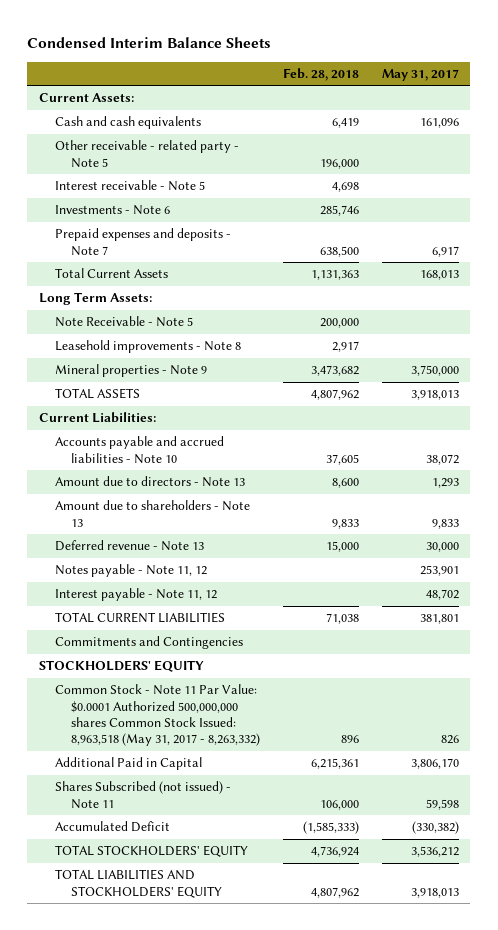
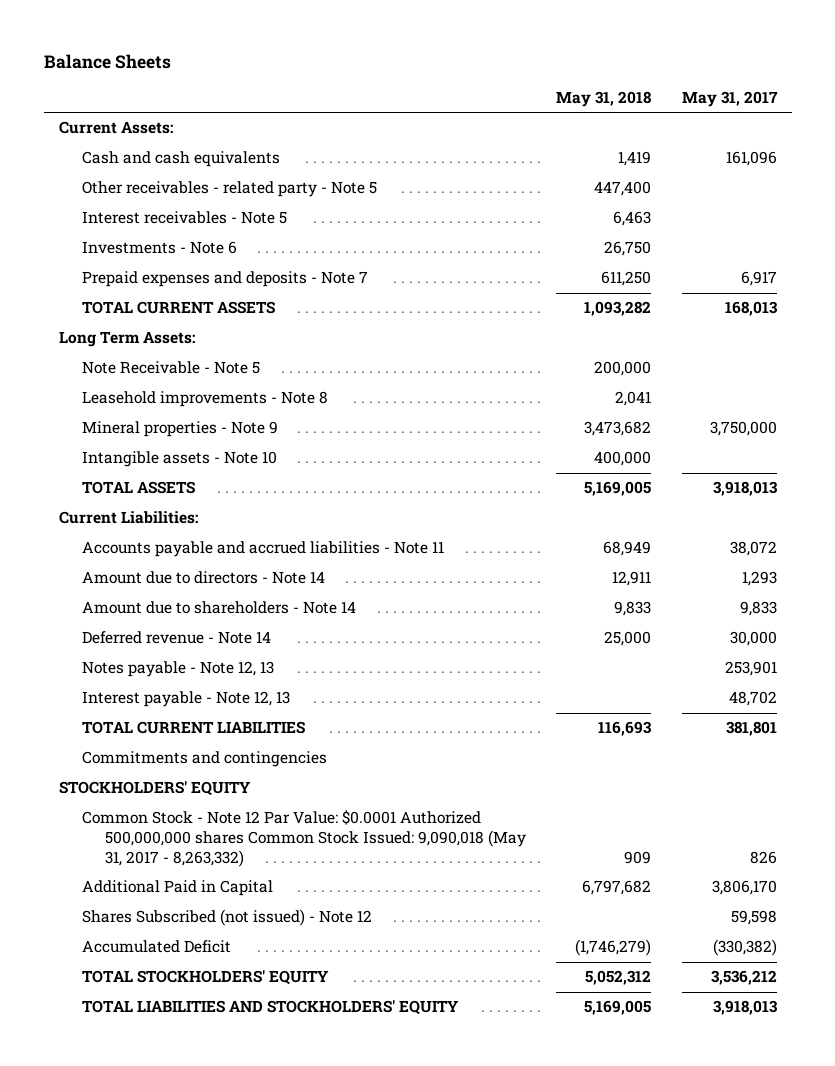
- Condensed Interim Balance Sheets
+ Balance Sheets
- | Feb. 28, 2018 | May 31, 2017
+ | May 31, 2018 | May 31, 2017
- Other receivable - related party - Note 5 | 196,000 |
- Interest receivable - Note 5 | 4,698 |
+ Other receivables - related party - Note 5 | 447,400 |
+ Interest receivables - Note 5 | 6,463 |
- Total Current Assets | 1,131,363 | 168,013
+ TOTAL CURRENT ASSETS | 1,093,282 | 168,013
+ Intangible assets - Note 10 | 400,000 |
- Accounts payable and accrued liabilities - Note 10 | 37,605 | 38,072
- Amount due to directors - Note 13 | 8,600 | 1,293
- Amount due to shareholders - Note 13 | 9,833 | 9,833
- Deferred revenue - Note 13 | 15,000 | 30,000
- Notes payable - Note 11, 12 | | 253,901
- Interest payable - Note 11, 12 | | 48,702
+ Accounts payable and accrued liabilities - Note 11 | 68,949 | 38,072
+ Amount due to directors - Note 14 | 12,911 | 1,293
+ Amount due to shareholders - Note 14 | 9,833 | 9,833
+ Deferred revenue - Note 14 | 25,000 | 30,000
+ Notes payable - Note 12, 13 | | 253,901
+ Interest payable - Note 12, 13 | | 48,702
- Commitments and Contingencies
+ Commitments and contingencies
- Common Stock - Note 11 Par Value: $0.0001 Authorized 500,000,000 shares Common Stock Issued: 8,963,518 (May 31, 2017 - 8,263,332) | 896 | 826
+ Common Stock - Note 12 Par Value: $0.0001 Authorized 500,000,000 shares Common Stock Issued: 9,090,018 (May 31, 2017 - 8,263,332) | 909 | 826
- Shares Subscribed (not issued) - Note 11 | 106,000 | 59,598
+ Shares Subscribed (not issued) - Note 12 | | 59,598

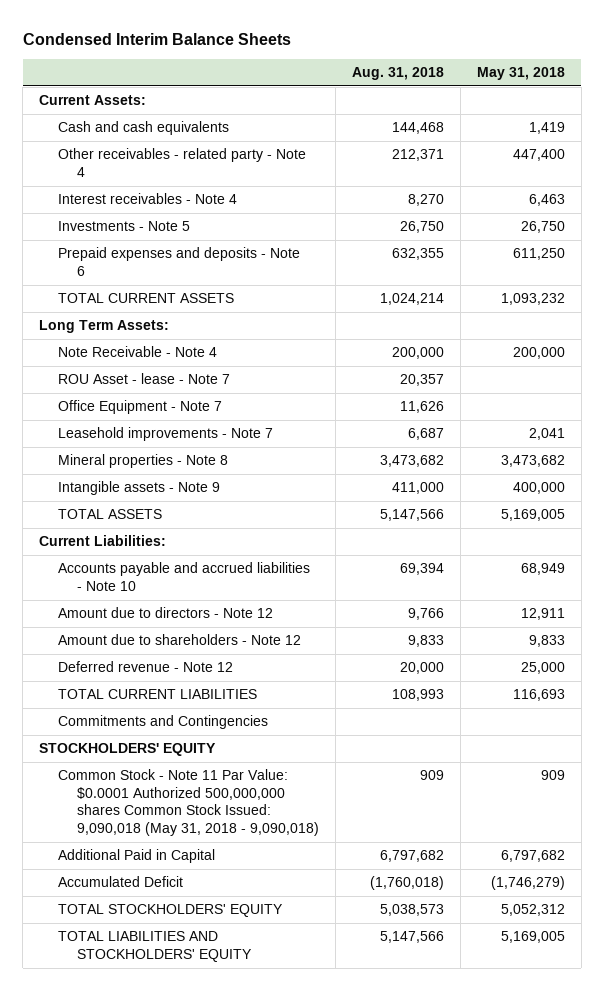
- Balance Sheets
+ Condensed Interim Balance Sheets
- | May 31, 2018 | May 31, 2017
+ | Aug. 31, 2018 | May 31, 2018
- Other receivables - related party - Note 5 | 447,400 |
- Interest receivables - Note 5 | 6,463 |
- Investments - Note 6 | 26,750 |
- Prepaid expenses and deposits - Note 7 | 611,250 | 6,917
- TOTAL CURRENT ASSETS | 1,093,282 | 168,013
+ Other receivables - related party - Note 4 | 212,371 | 447,400
+ Interest receivables - Note 4 | 8,270 | 6,463
+ Investments - Note 5 | 26,750 | 26,750
+ Prepaid expenses and deposits - Note 6 | 632,355 | 611,250
+ TOTAL CURRENT ASSETS | 1,024,214 | 1,093,232
- Note Receivable - Note 5 | 200,000 |
- Leasehold improvements - Note 8 | 2,041 |
- Mineral properties - Note 9 | 3,473,682 | 3,750,000
- Intangible assets - Note 10 | 400,000 |
+ Note Receivable - Note 4 | 200,000 | 200,000
+ ROU Asset - lease - Note 7 | 20,357 |
+ Office Equipment - Note 7 | 11,626 |
+ Leasehold improvements - Note 7 | 6,687 | 2,041
+ Mineral properties - Note 8 | 3,473,682 | 3,473,682
+ Intangible assets - Note 9 | 411,000 | 400,000
- Accounts payable and accrued liabilities - Note 11 | 68,949 | 38,072
- Amount due to directors - Note 14 | 12,911 | 1,293
- Amount due to shareholders - Note 14 | 9,833 | 9,833
- Deferred revenue - Note 14 | 25,000 | 30,000
- Notes payable - Note 12, 13 | | 253,901
- Interest payable - Note 12, 13 | | 48,702
+ Accounts payable and accrued liabilities - Note 10 | 69,394 | 68,949
+ Amount due to directors - Note 12 | 9,766 | 12,911
+ Amount due to shareholders - Note 12 | 9,833 | 9,833
+ Deferred revenue - Note 12 | 20,000 | 25,000
- Commitments and contingencies
+ Commitments and Contingencies
- Common Stock - Note 12 Par Value: $0.0001 Authorized 500,000,000 shares Common Stock Issued: 9,090,018 (May 31, 2017 - 8,263,332) | 909 | 826
+ Common Stock - Note 11 Par Value: $0.0001 Authorized 500,000,000 shares Common Stock Issued: 9,090,018 (May 31, 2018 - 9,090,018) | 909 | 909
- Shares Subscribed (not issued) - Note 12 | | 59,598

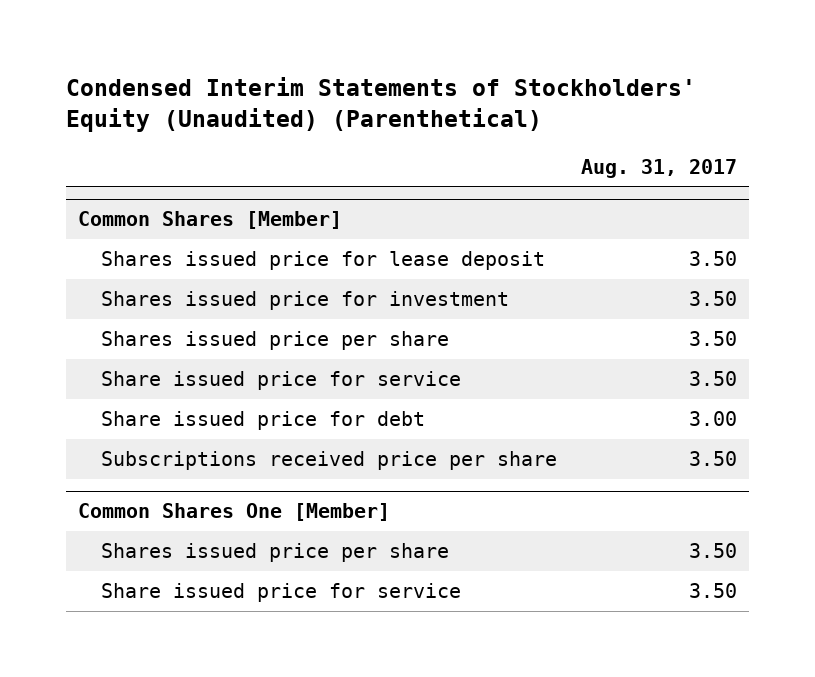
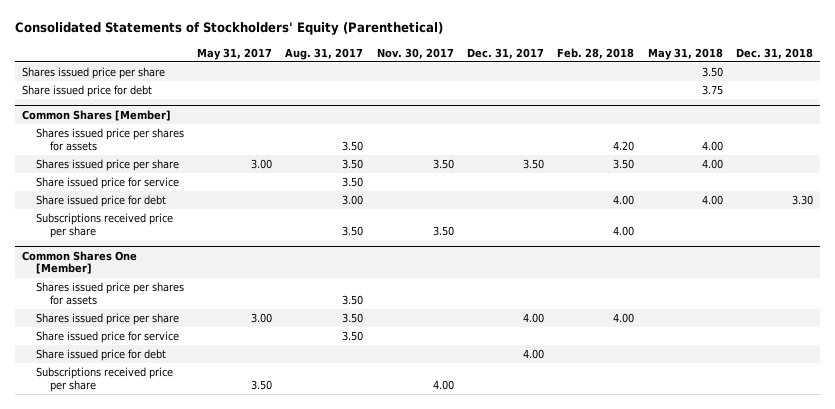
- Condensed Interim Statements of Stockholders' Equity (Unaudited) (Parenthetical)
+ Consolidated Statements of Stockholders' Equity (Parenthetical)
- | Aug. 31, 2017
+ | May 31, 2017 | Aug. 31, 2017 | Nov. 30, 2017 | Dec. 31, 2017 | Feb. 28, 2018 | May 31, 2018 | Dec. 31, 2018
+ Shares issued price per share | | | | | | 3.50 |
+ Share issued price for debt | | | | | | 3.75 |
@ Common Shares [Member]
- Shares issued price for lease deposit | 3.50
- Shares issued price for investment | 3.50
+ Shares issued price per shares for assets | | 3.50 | | | 4.20 | 4.00 |
@ Common Shares One [Member]
+ Shares issued price per shares for assets | | 3.50 | | | | |
+ Share issued price for debt | | | | 4.00 | | |
+ Subscriptions received price per share | 3.50 | | 4.00 | | | |

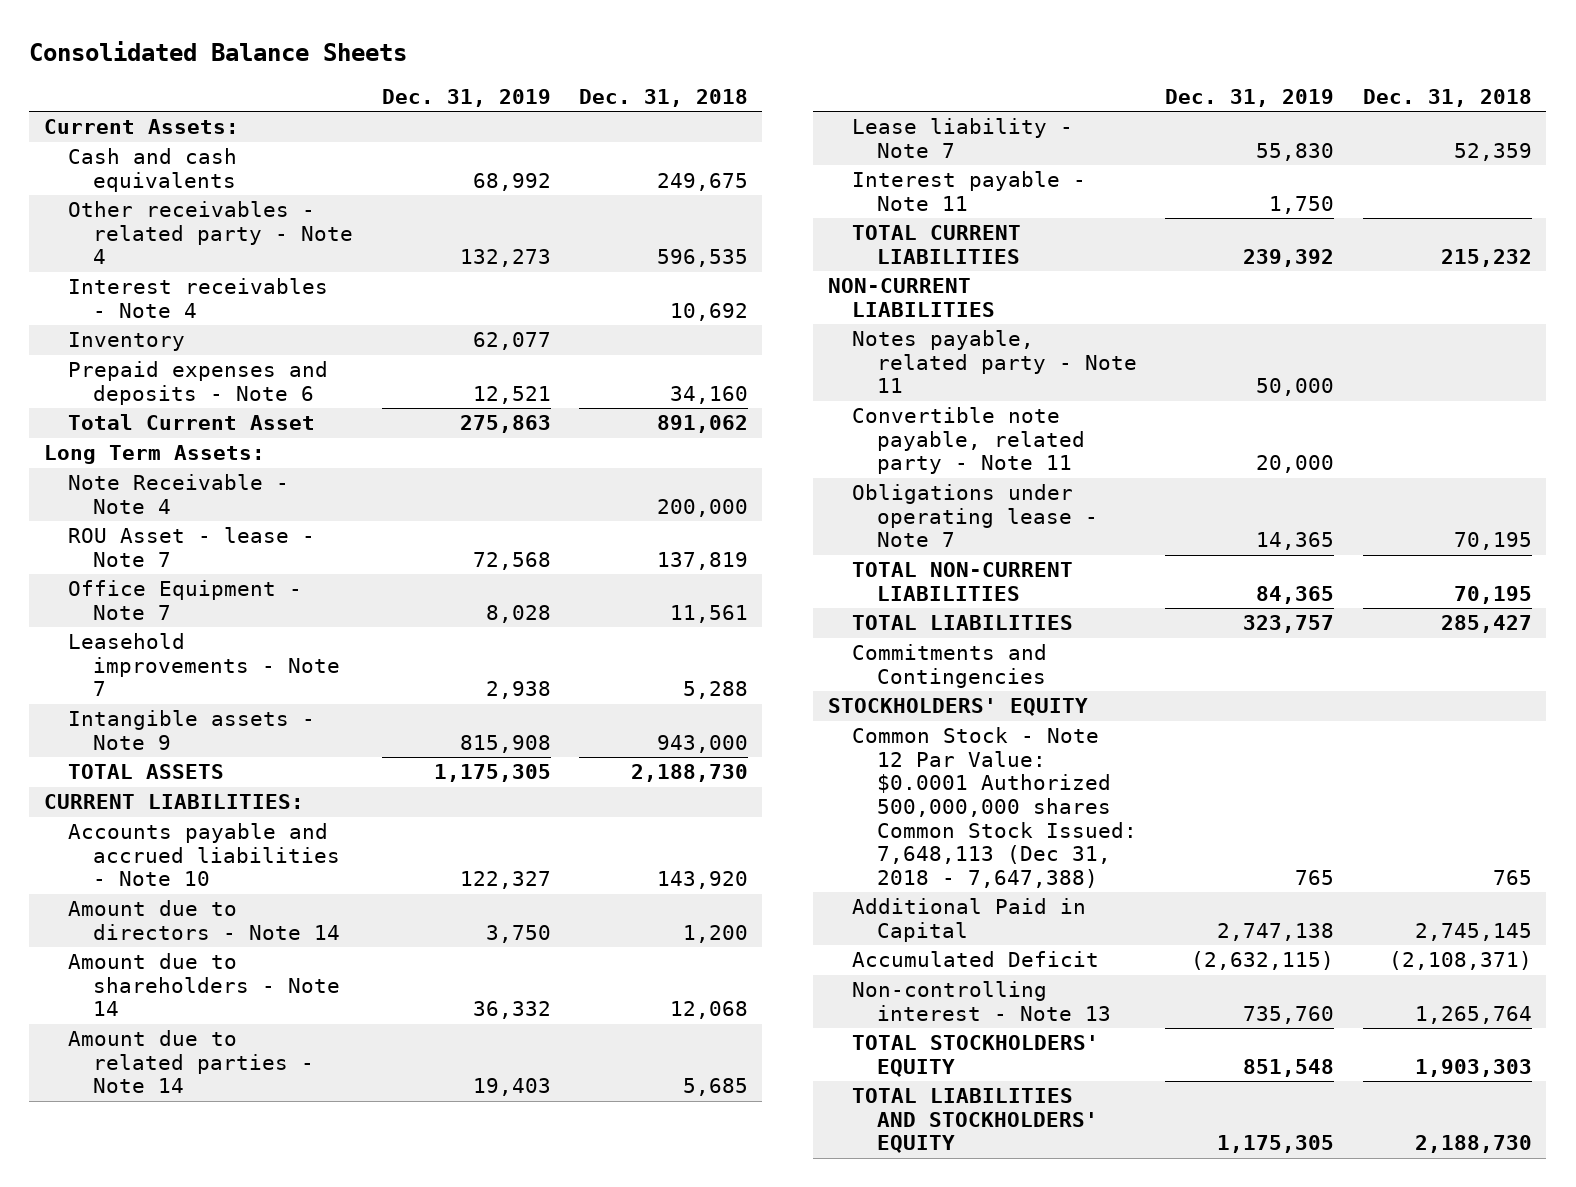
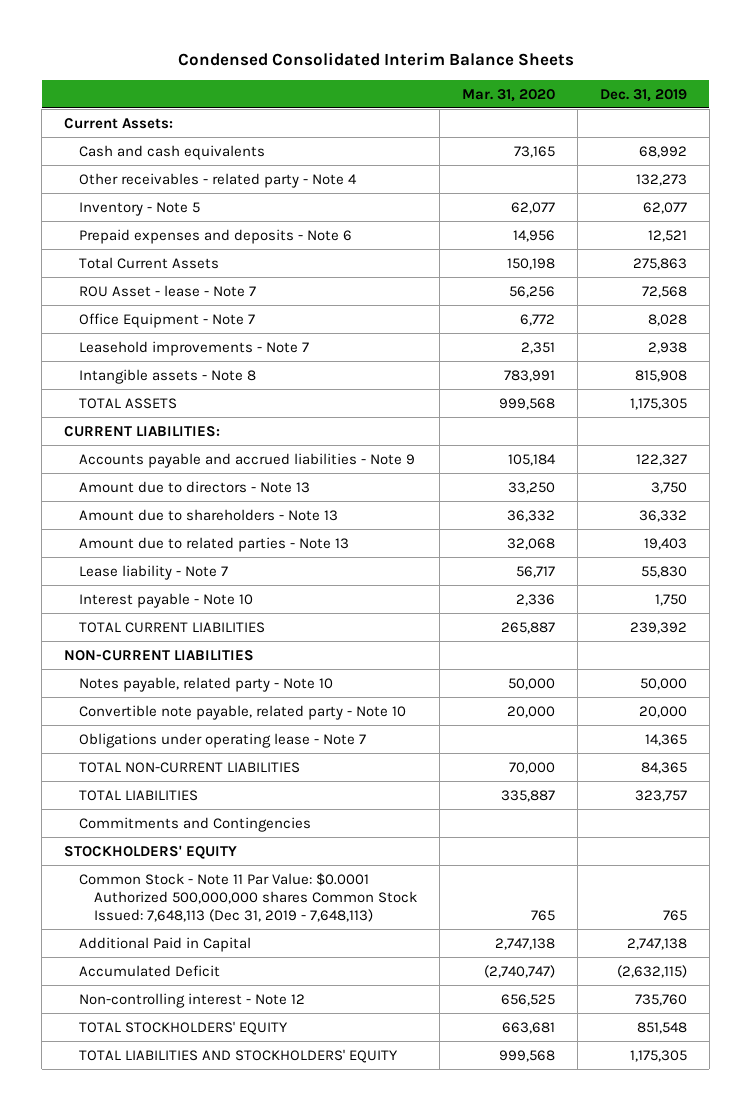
- Consolidated Balance Sheets
+ Condensed Consolidated Interim Balance Sheets
- | Dec. 31, 2019 | Dec. 31, 2018
+ | Mar. 31, 2020 | Dec. 31, 2019
- Interest receivables - Note 4 | | 10,692
- Inventory | 62,077 |
+ Inventory - Note 5 | 62,077 | 62,077
- Total Current Asset | 275,863 | 891,062
- Long Term Assets:
- Note Receivable - Note 4 | | 200,000
+ Total Current Assets | 150,198 | 275,863
- Intangible assets - Note 9 | 815,908 | 943,000
+ Intangible assets - Note 8 | 783,991 | 815,908
- Accounts payable and accrued liabilities - Note 10 | 122,327 | 143,920
- Amount due to directors - Note 14 | 3,750 | 1,200
- Amount due to shareholders - Note 14 | 36,332 | 12,068
- Amount due to related parties - Note 14 | 19,403 | 5,685
+ Accounts payable and accrued liabilities - Note 9 | 105,184 | 122,327
+ Amount due to directors - Note 13 | 33,250 | 3,750
+ Amount due to shareholders - Note 13 | 36,332 | 36,332
+ Amount due to related parties - Note 13 | 32,068 | 19,403
- Interest payable - Note 11 | 1,750 |
+ Interest payable - Note 10 | 2,336 | 1,750
- Notes payable, related party - Note 11 | 50,000 |
- Convertible note payable, related party - Note 11 | 20,000 |
+ Notes payable, related party - Note 10 | 50,000 | 50,000
+ Convertible note payable, related party - Note 10 | 20,000 | 20,000
- Common Stock - Note 12 Par Value: $0.0001 Authorized 500,000,000 shares Common Stock Issued: 7,648,113 (Dec 31, 2018 - 7,647,388) | 765 | 765
+ Common Stock - Note 11 Par Value: $0.0001 Authorized 500,000,000 shares Common Stock Issued: 7,648,113 (Dec 31, 2019 - 7,648,113) | 765 | 765
- Non-controlling interest - Note 13 | 735,760 | 1,265,764
+ Non-controlling interest - Note 12 | 656,525 | 735,760

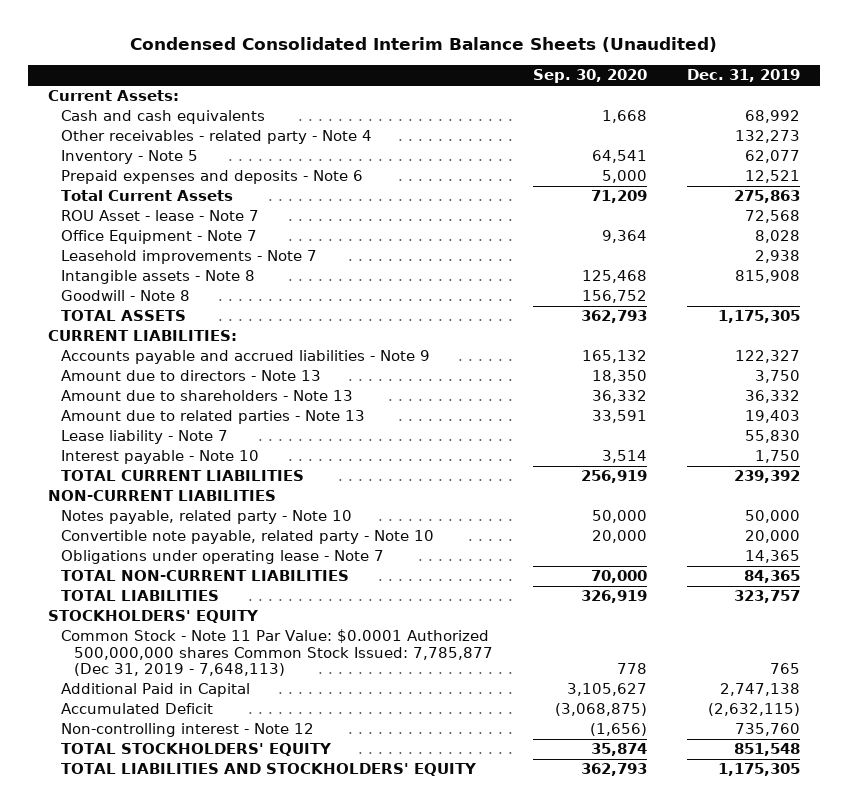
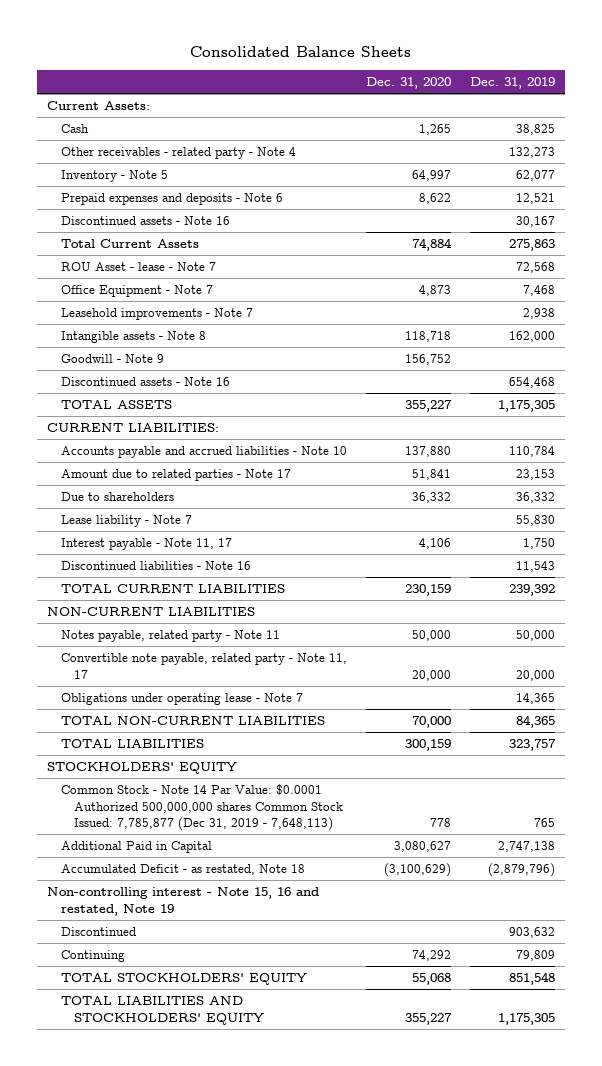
- Condensed Consolidated Interim Balance Sheets (Unaudited)
+ Consolidated Balance Sheets
- | Sep. 30, 2020 | Dec. 31, 2019
+ | Dec. 31, 2020 | Dec. 31, 2019
- Cash and cash equivalents | 1,668 | 68,992
+ Cash | 1,265 | 38,825
+ Discontinued assets - Note 16 | | 30,167
- Office Equipment - Note 7 | 9,364 | 8,028
+ Office Equipment - Note 7 | 4,873 | 7,468
- Intangible assets - Note 8 | 125,468 | 815,908
- Goodwill - Note 8 | 156,752 |
+ Intangible assets - Note 8 | 118,718 | 162,000
+ Goodwill - Note 9 | 156,752 |
+ Discontinued assets - Note 16 | | 654,468
- Accounts payable and accrued liabilities - Note 9 | 165,132 | 122,327
- Amount due to directors - Note 13 | 18,350 | 3,750
- Amount due to shareholders - Note 13 | 36,332 | 36,332
- Amount due to related parties - Note 13 | 33,591 | 19,403
+ Accounts payable and accrued liabilities - Note 10 | 137,880 | 110,784
+ Amount due to related parties - Note 17 | 51,841 | 23,153
+ Due to shareholders | 36,332 | 36,332
- Interest payable - Note 10 | 3,514 | 1,750
+ Interest payable - Note 11, 17 | 4,106 | 1,750
+ Discontinued liabilities - Note 16 | | 11,543
- Notes payable, related party - Note 10 | 50,000 | 50,000
- Convertible note payable, related party - Note 10 | 20,000 | 20,000
+ Notes payable, related party - Note 11 | 50,000 | 50,000
+ Convertible note payable, related party - Note 11, 17 | 20,000 | 20,000
- Common Stock - Note 11 Par Value: $0.0001 Authorized 500,000,000 shares Common Stock Issued: 7,785,877 (Dec 31, 2019 - 7,648,113) | 778 | 765
+ Common Stock - Note 14 Par Value: $0.0001 Authorized 500,000,000 shares Common Stock Issued: 7,785,877 (Dec 31, 2019 - 7,648,113) | 778 | 765
- Accumulated Deficit | (3,068,875) | (2,632,115)
- Non-controlling interest - Note 12 | (1,656) | 735,760
+ Accumulated Deficit - as restated, Note 18 | (3,100,629) | (2,879,796)
+ Non-controlling interest - Note 15, 16 and restated, Note 19
+ Discontinued | | 903,632
+ Continuing | 74,292 | 79,809

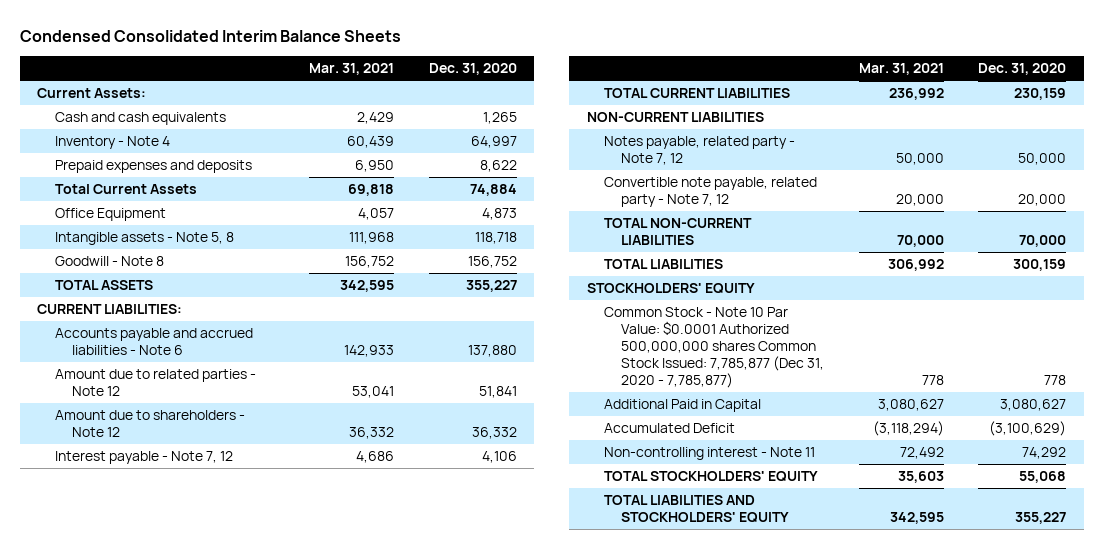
- Consolidated Balance Sheets
+ Condensed Consolidated Interim Balance Sheets
- | Dec. 31, 2020 | Dec. 31, 2019
+ | Mar. 31, 2021 | Dec. 31, 2020
- Cash | 1,265 | 38,825
- Other receivables - related party - Note 4 | | 132,273
- Inventory - Note 5 | 64,997 | 62,077
- Prepaid expenses and deposits - Note 6 | 8,622 | 12,521
- Discontinued assets - Note 16 | | 30,167
+ Cash and cash equivalents | 2,429 | 1,265
+ Inventory - Note 4 | 60,439 | 64,997
+ Prepaid expenses and deposits | 6,950 | 8,622
- ROU Asset - lease - Note 7 | | 72,568
- Office Equipment - Note 7 | 4,873 | 7,468
- Leasehold improvements - Note 7 | | 2,938
- Intangible assets - Note 8 | 118,718 | 162,000
- Goodwill - Note 9 | 156,752 |
- Discontinued assets - Note 16 | | 654,468
+ Office Equipment | 4,057 | 4,873
+ Intangible assets - Note 5, 8 | 111,968 | 118,718
+ Goodwill - Note 8 | 156,752 | 156,752
- Accounts payable and accrued liabilities - Note 10 | 137,880 | 110,784
- Amount due to related parties - Note 17 | 51,841 | 23,153
- Due to shareholders | 36,332 | 36,332
- Lease liability - Note 7 | | 55,830
- Interest payable - Note 11, 17 | 4,106 | 1,750
- Discontinued liabilities - Note 16 | | 11,543
+ Accounts payable and accrued liabilities - Note 6 | 142,933 | 137,880
+ Amount due to related parties - Note 12 | 53,041 | 51,841
+ Amount due to shareholders - Note 12 | 36,332 | 36,332
+ Interest payable - Note 7, 12 | 4,686 | 4,106
- Notes payable, related party - Note 11 | 50,000 | 50,000
- Convertible note payable, related party - Note 11, 17 | 20,000 | 20,000
- Obligations under operating lease - Note 7 | | 14,365
+ Notes payable, related party - Note 7, 12 | 50,000 | 50,000
+ Convertible note payable, related party - Note 7, 12 | 20,000 | 20,000
- Common Stock - Note 14 Par Value: $0.0001 Authorized 500,000,000 shares Common Stock Issued: 7,785,877 (Dec 31, 2019 - 7,648,113) | 778 | 765
+ Common Stock - Note 10 Par Value: $0.0001 Authorized 500,000,000 shares Common Stock Issued: 7,785,877 (Dec 31, 2020 - 7,785,877) | 778 | 778
- Accumulated Deficit - as restated, Note 18 | (3,100,629) | (2,879,796)
- Non-controlling interest - Note 15, 16 and restated, Note 19
- Discontinued | | 903,632
- Continuing | 74,292 | 79,809
+ Accumulated Deficit | (3,118,294) | (3,100,629)
+ Non-controlling interest - Note 11 | 72,492 | 74,292

